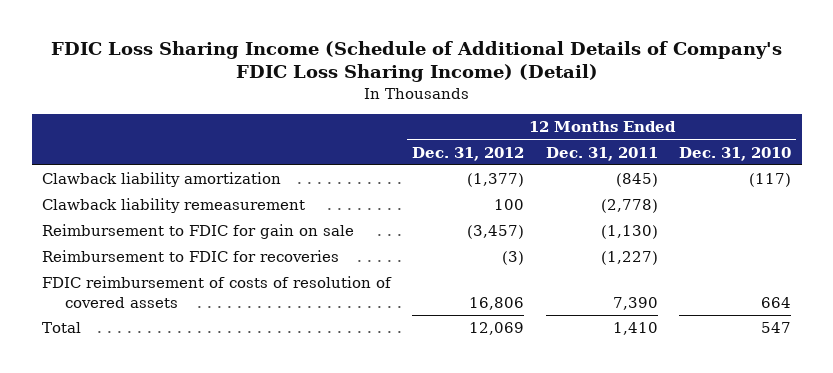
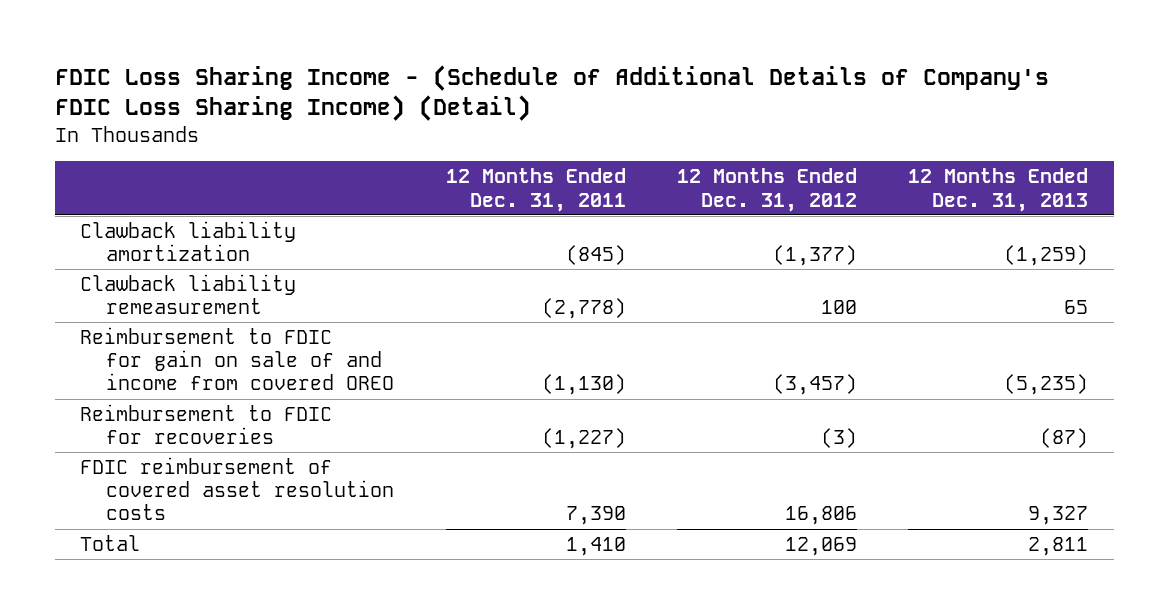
- FDIC Loss Sharing Income (Schedule of Additional Details of Company's FDIC Loss Sharing Income) (Detail)
+ FDIC Loss Sharing Income - (Schedule of Additional Details of Company's FDIC Loss Sharing Income) (Detail)
- | 12 Months Ended Dec. 31, 2012 | 12 Months Ended Dec. 31, 2011 | 12 Months Ended Dec. 31, 2010
+ | 12 Months Ended Dec. 31, 2011 | 12 Months Ended Dec. 31, 2012 | 12 Months Ended Dec. 31, 2013
- Reimbursement to FDIC for gain on sale | (3,457) | (1,130) |
+ Reimbursement to FDIC for gain on sale of and income from covered OREO | (1,130) | (3,457) | (5,235)
- FDIC reimbursement of costs of resolution of covered assets | 16,806 | 7,390 | 664
+ FDIC reimbursement of covered asset resolution costs | 7,390 | 16,806 | 9,327

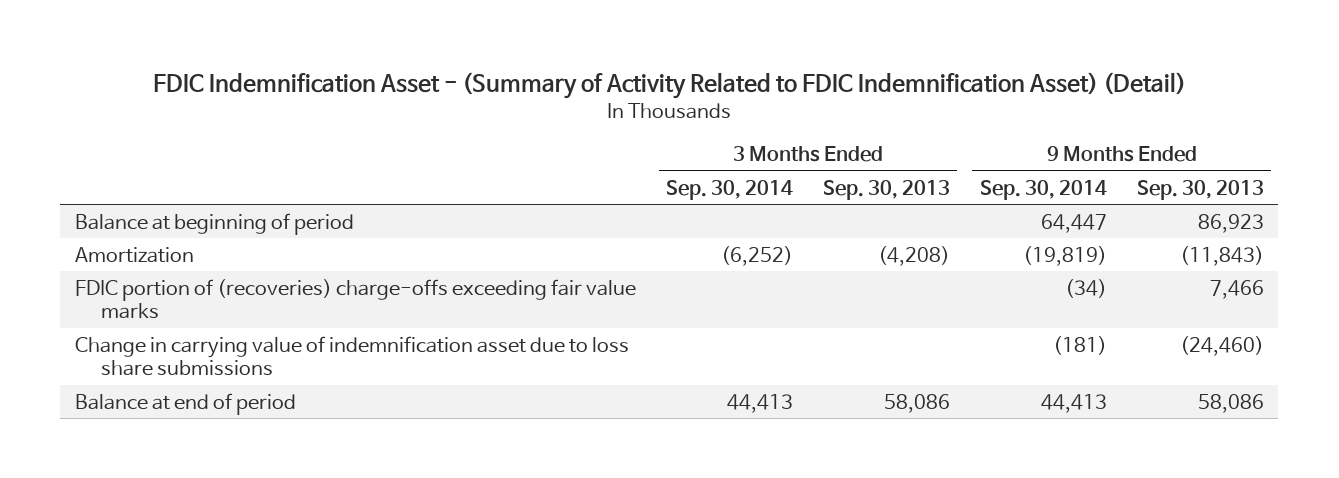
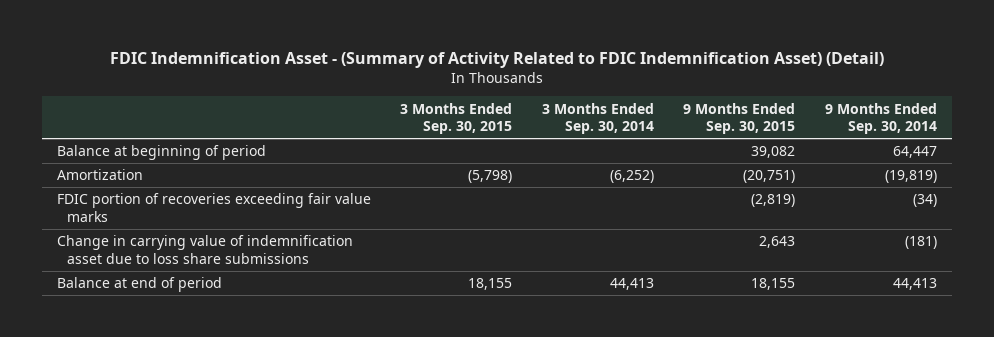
- | 3 Months Ended Sep. 30, 2014 | 3 Months Ended Sep. 30, 2013 | 9 Months Ended Sep. 30, 2014 | 9 Months Ended Sep. 30, 2013
+ | 3 Months Ended Sep. 30, 2015 | 3 Months Ended Sep. 30, 2014 | 9 Months Ended Sep. 30, 2015 | 9 Months Ended Sep. 30, 2014
- FDIC portion of (recoveries) charge-offs exceeding fair value marks | | | (34) | 7,466
+ FDIC portion of recoveries exceeding fair value marks | | | (2,819) | (34)

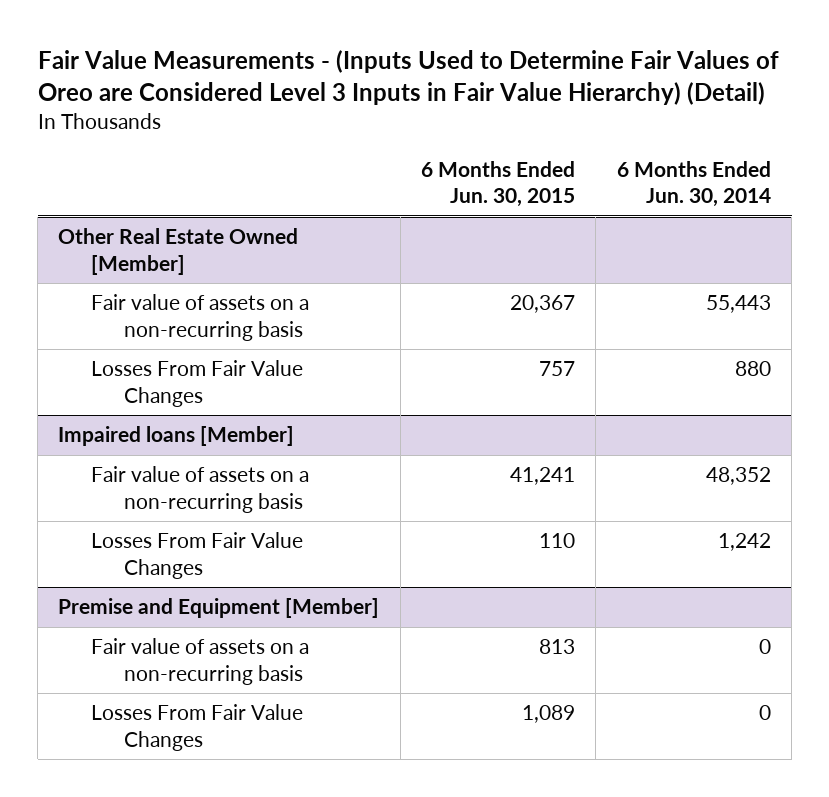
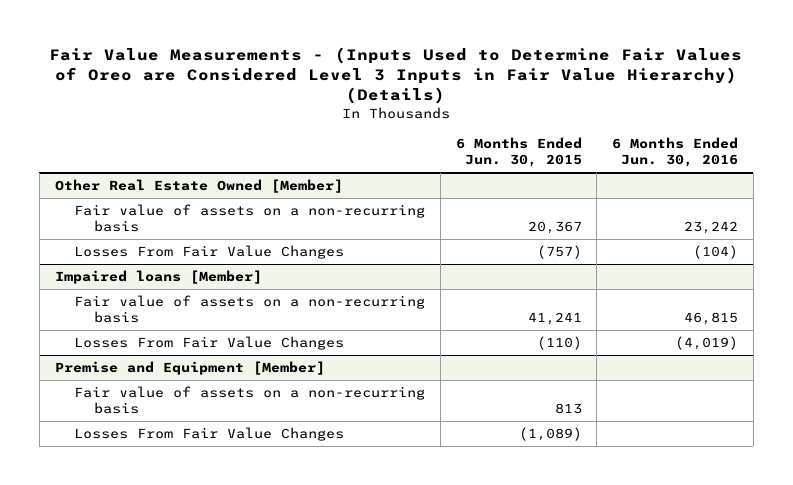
- Fair Value Measurements - (Inputs Used to Determine Fair Values of Oreo are Considered Level 3 Inputs in Fair Value Hierarchy) (Detail)
+ Fair Value Measurements - (Inputs Used to Determine Fair Values of Oreo are Considered Level 3 Inputs in Fair Value Hierarchy) (Details)
- | 6 Months Ended Jun. 30, 2015 | 6 Months Ended Jun. 30, 2014
+ | 6 Months Ended Jun. 30, 2015 | 6 Months Ended Jun. 30, 2016
@ Other Real Estate Owned [Member]
- Losses From Fair Value Changes | 757 | 880
+ Losses From Fair Value Changes | (757) | (104)
@ Impaired loans [Member]
- Losses From Fair Value Changes | 110 | 1,242
+ Losses From Fair Value Changes | (110) | (4,019)
@ Premise and Equipment [Member]
- Losses From Fair Value Changes | 1,089 | 0
+ Losses From Fair Value Changes | (1,089) |

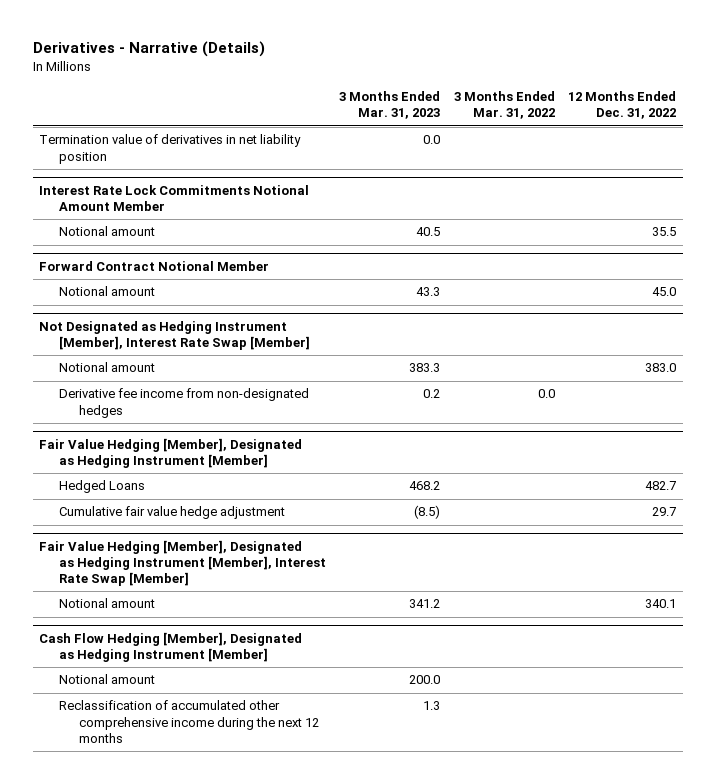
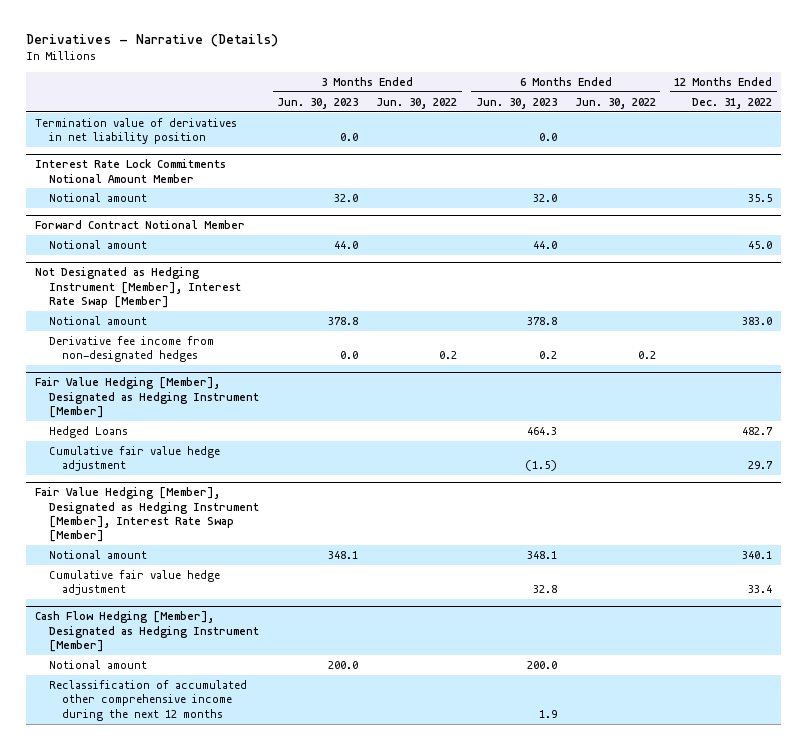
- | 3 Months Ended Mar. 31, 2023 | 3 Months Ended Mar. 31, 2022 | 12 Months Ended Dec. 31, 2022
+ | 3 Months Ended Jun. 30, 2023 | 3 Months Ended Jun. 30, 2022 | 6 Months Ended Jun. 30, 2023 | 6 Months Ended Jun. 30, 2022 | 12 Months Ended Dec. 31, 2022
@ Fair Value Hedging [Member], Designated as Hedging Instrument [Member], Interest Rate Swap [Member]
+ Cumulative fair value hedge adjustment | | | 32.8 | | 33.4

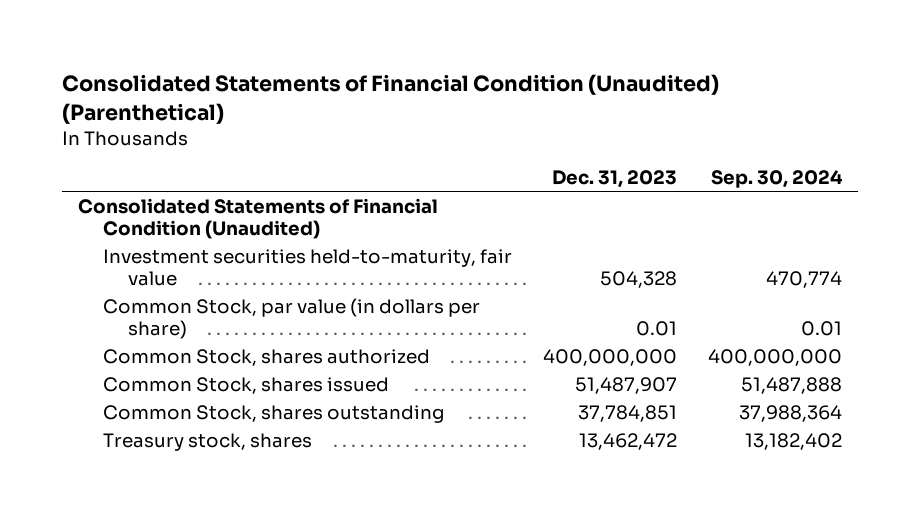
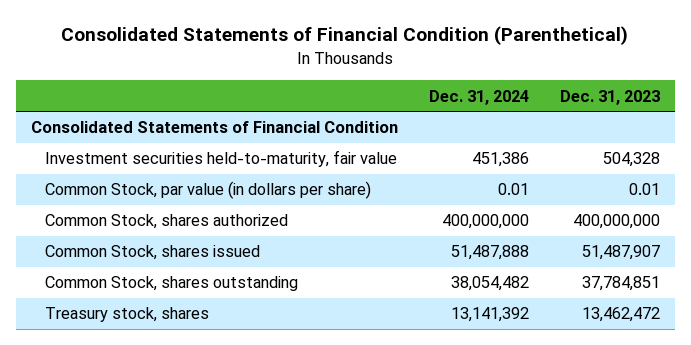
- Consolidated Statements of Financial Condition (Unaudited) (Parenthetical)
+ Consolidated Statements of Financial Condition (Parenthetical)
- | Dec. 31, 2023 | Sep. 30, 2024
+ | Dec. 31, 2024 | Dec. 31, 2023
- Consolidated Statements of Financial Condition (Unaudited)
+ Consolidated Statements of Financial Condition

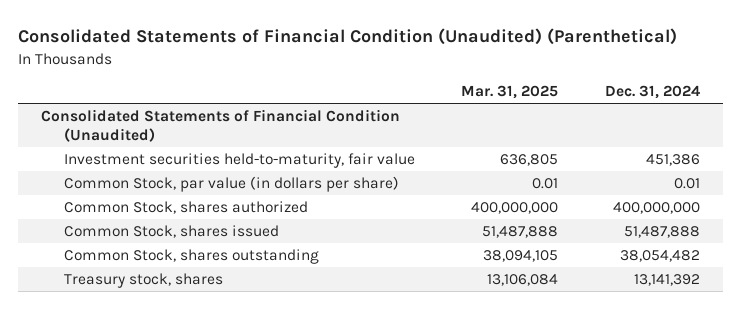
- Consolidated Statements of Financial Condition (Parenthetical)
+ Consolidated Statements of Financial Condition (Unaudited) (Parenthetical)
- | Dec. 31, 2024 | Dec. 31, 2023
+ | Mar. 31, 2025 | Dec. 31, 2024
- Consolidated Statements of Financial Condition
+ Consolidated Statements of Financial Condition (Unaudited)

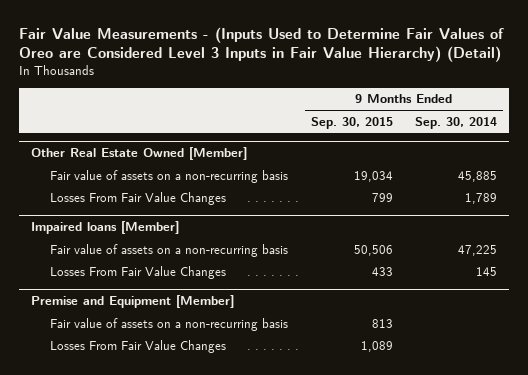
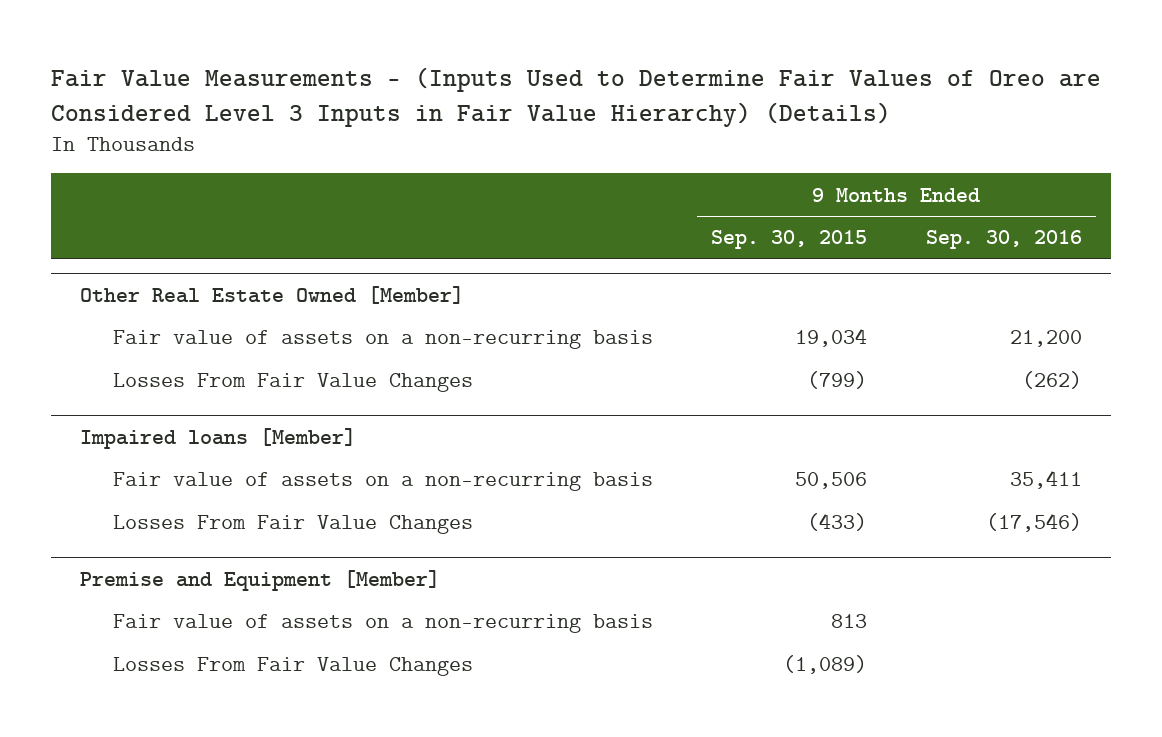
- Fair Value Measurements - (Inputs Used to Determine Fair Values of Oreo are Considered Level 3 Inputs in Fair Value Hierarchy) (Detail)
+ Fair Value Measurements - (Inputs Used to Determine Fair Values of Oreo are Considered Level 3 Inputs in Fair Value Hierarchy) (Details)
- | 9 Months Ended Sep. 30, 2015 | 9 Months Ended Sep. 30, 2014
+ | 9 Months Ended Sep. 30, 2015 | 9 Months Ended Sep. 30, 2016
@ Other Real Estate Owned [Member]
- Losses From Fair Value Changes | 799 | 1,789
+ Losses From Fair Value Changes | (799) | (262)
@ Impaired loans [Member]
- Losses From Fair Value Changes | 433 | 145
+ Losses From Fair Value Changes | (433) | (17,546)
@ Premise and Equipment [Member]
- Losses From Fair Value Changes | 1,089 |
+ Losses From Fair Value Changes | (1,089) |

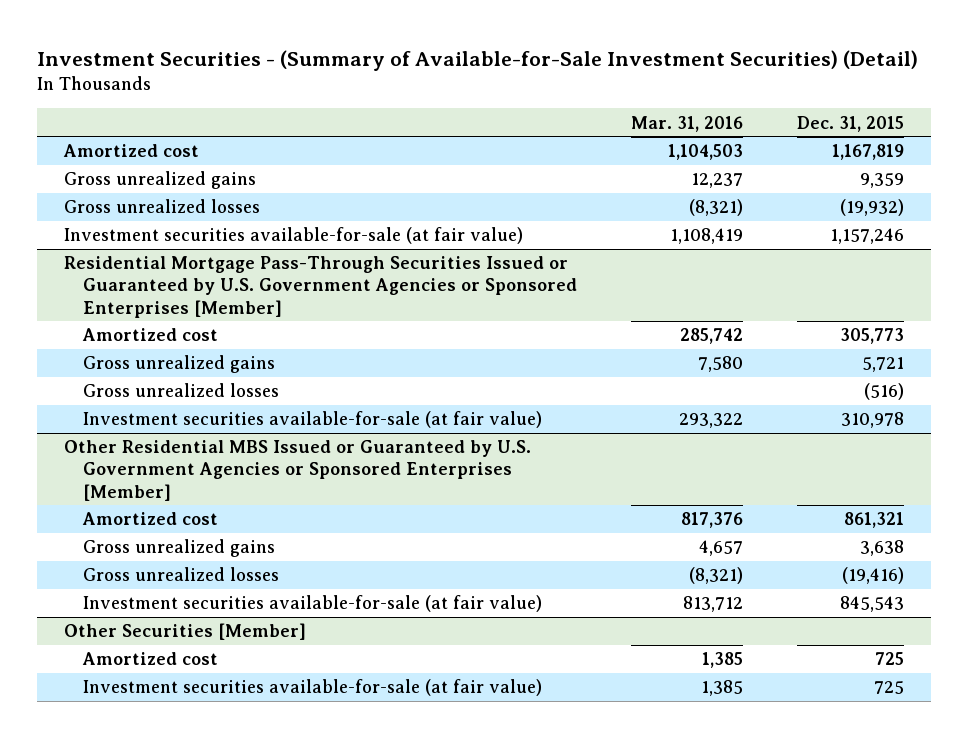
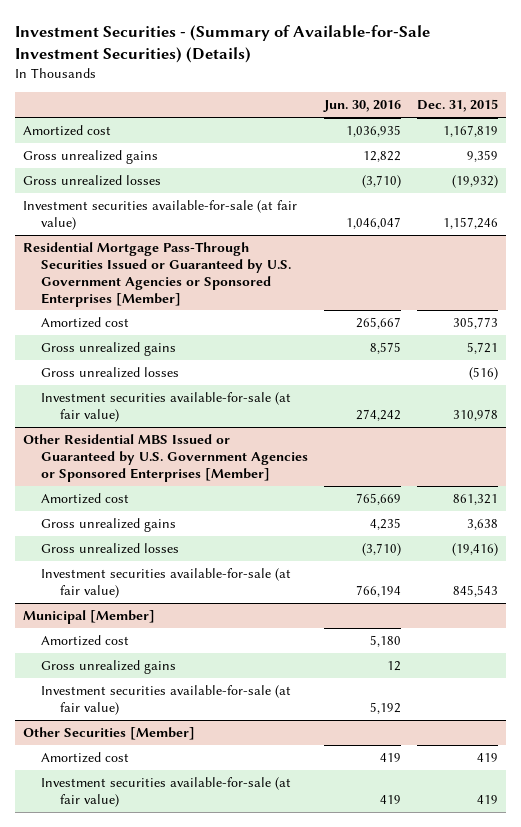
- Investment Securities - (Summary of Available-for-Sale Investment Securities) (Detail)
+ Investment Securities - (Summary of Available-for-Sale Investment Securities) (Details)
- | Mar. 31, 2016 | Dec. 31, 2015
+ | Jun. 30, 2016 | Dec. 31, 2015
+ Municipal [Member]
+ Amortized cost | 5,180 |
+ Gross unrealized gains | 12 |
+ Investment securities available-for-sale (at fair value) | 5,192 |
@ Other Securities [Member]
- Amortized cost | 1,385 | 725
- Investment securities available-for-sale (at fair value) | 1,385 | 725
+ Amortized cost | 419 | 419
+ Investment securities available-for-sale (at fair value) | 419 | 419

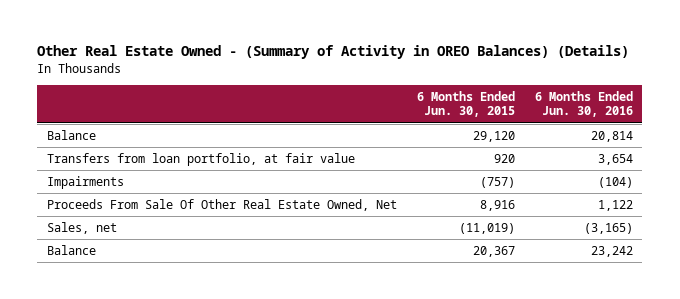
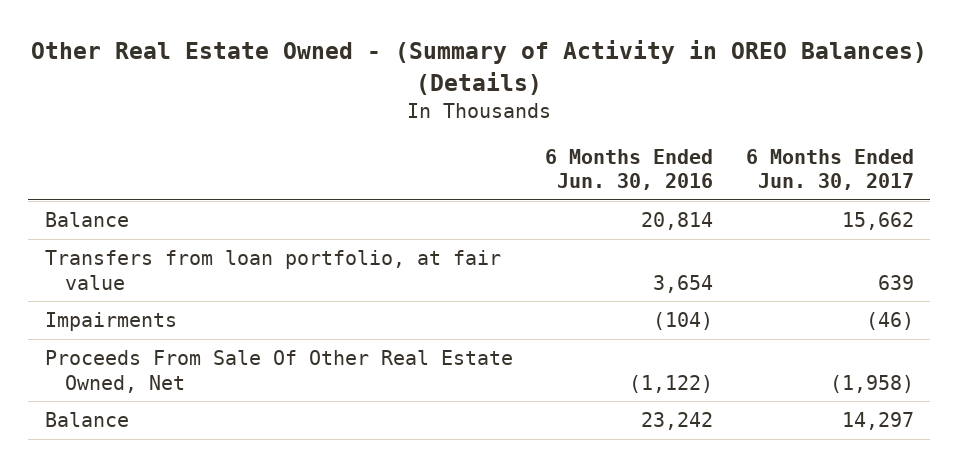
- | 6 Months Ended Jun. 30, 2015 | 6 Months Ended Jun. 30, 2016
+ | 6 Months Ended Jun. 30, 2016 | 6 Months Ended Jun. 30, 2017
- Proceeds From Sale Of Other Real Estate Owned, Net | 8,916 | 1,122
- Sales, net | (11,019) | (3,165)
+ Proceeds From Sale Of Other Real Estate Owned, Net | (1,122) | (1,958)

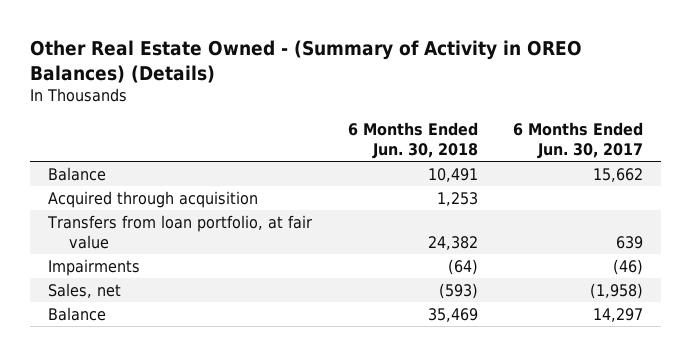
- | 6 Months Ended Jun. 30, 2016 | 6 Months Ended Jun. 30, 2017
+ | 6 Months Ended Jun. 30, 2018 | 6 Months Ended Jun. 30, 2017
+ Acquired through acquisition | 1,253 |
- Proceeds From Sale Of Other Real Estate Owned, Net | (1,122) | (1,958)
+ Sales, net | (593) | (1,958)

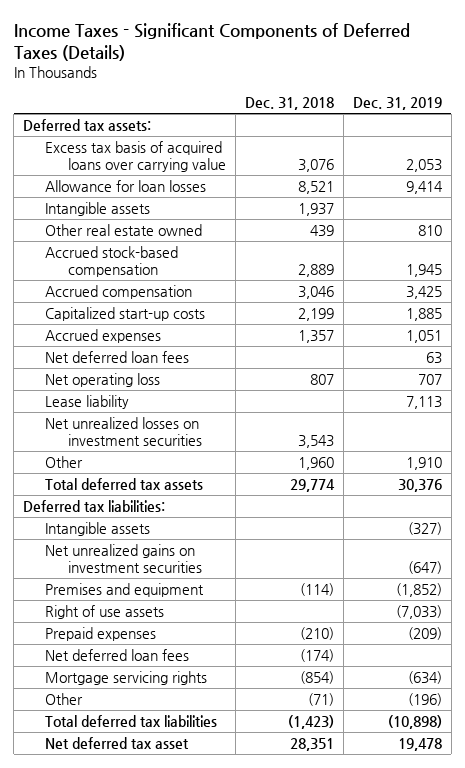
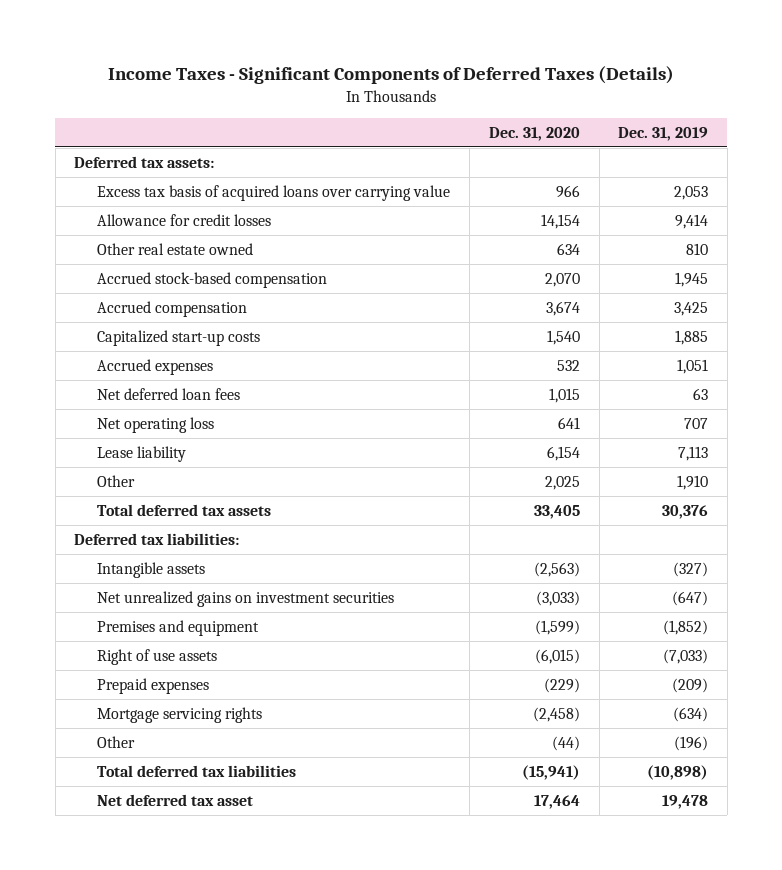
- | Dec. 31, 2018 | Dec. 31, 2019
+ | Dec. 31, 2020 | Dec. 31, 2019
- Allowance for loan losses | 8,521 | 9,414
- Intangible assets | 1,937 |
+ Allowance for credit losses | 14,154 | 9,414
- Net unrealized losses on investment securities | 3,543 |
- Net deferred loan fees | (174) |

